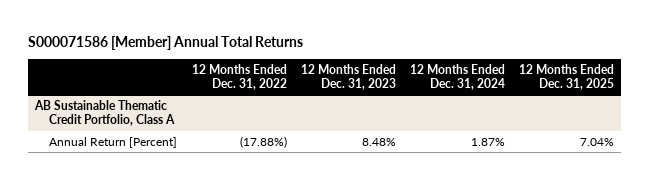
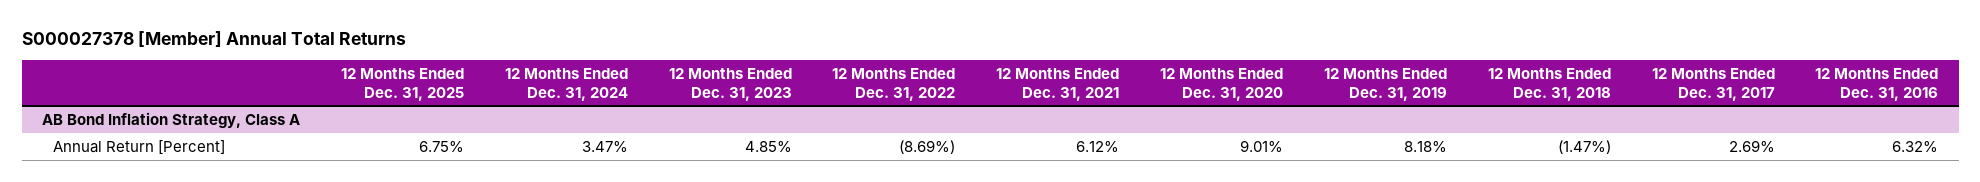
- S000071586 [Member] Annual Total Returns
+ S000027378 [Member] Annual Total Returns
- | 12 Months Ended Dec. 31, 2022 | 12 Months Ended Dec. 31, 2023 | 12 Months Ended Dec. 31, 2024 | 12 Months Ended Dec. 31, 2025
+ | 12 Months Ended Dec. 31, 2025 | 12 Months Ended Dec. 31, 2024 | 12 Months Ended Dec. 31, 2023 | 12 Months Ended Dec. 31, 2022 | 12 Months Ended Dec. 31, 2021 | 12 Months Ended Dec. 31, 2020 | 12 Months Ended Dec. 31, 2019 | 12 Months Ended Dec. 31, 2018 | 12 Months Ended Dec. 31, 2017 | 12 Months Ended Dec. 31, 2016
- AB Sustainable Thematic Credit Portfolio, Class A
- Annual Return [Percent] | (17.88%) | 8.48% | 1.87% | 7.04%
+ AB Bond Inflation Strategy, Class A
+ Annual Return [Percent] | 6.75% | 3.47% | 4.85% | (8.69%) | 6.12% | 9.01% | 8.18% | (1.47%) | 2.69% | 6.32%

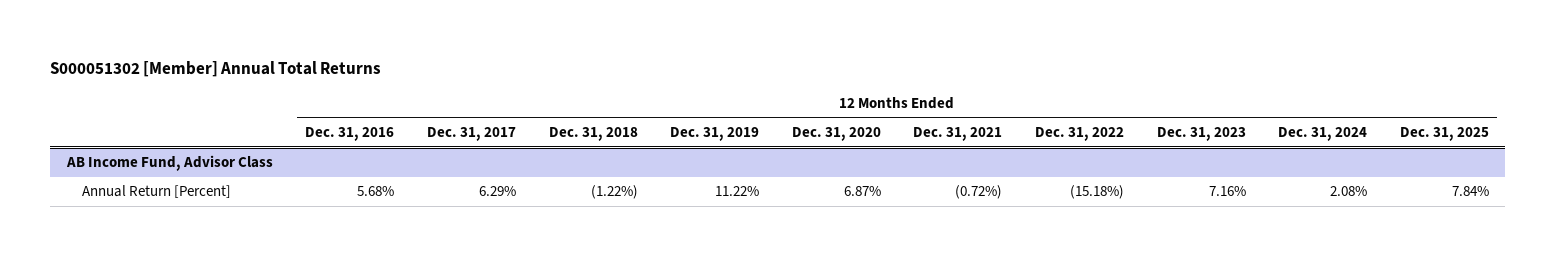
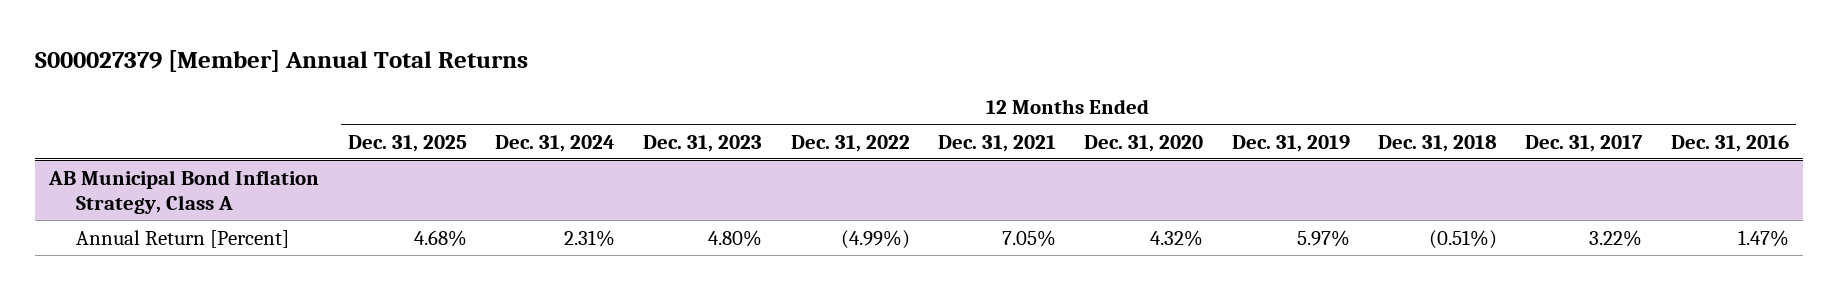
- S000051302 [Member] Annual Total Returns
+ S000027379 [Member] Annual Total Returns
- | 12 Months Ended Dec. 31, 2016 | 12 Months Ended Dec. 31, 2017 | 12 Months Ended Dec. 31, 2018 | 12 Months Ended Dec. 31, 2019 | 12 Months Ended Dec. 31, 2020 | 12 Months Ended Dec. 31, 2021 | 12 Months Ended Dec. 31, 2022 | 12 Months Ended Dec. 31, 2023 | 12 Months Ended Dec. 31, 2024 | 12 Months Ended Dec. 31, 2025
+ | 12 Months Ended Dec. 31, 2025 | 12 Months Ended Dec. 31, 2024 | 12 Months Ended Dec. 31, 2023 | 12 Months Ended Dec. 31, 2022 | 12 Months Ended Dec. 31, 2021 | 12 Months Ended Dec. 31, 2020 | 12 Months Ended Dec. 31, 2019 | 12 Months Ended Dec. 31, 2018 | 12 Months Ended Dec. 31, 2017 | 12 Months Ended Dec. 31, 2016
- AB Income Fund, Advisor Class
- Annual Return [Percent] | 5.68% | 6.29% | (1.22%) | 11.22% | 6.87% | (0.72%) | (15.18%) | 7.16% | 2.08% | 7.84%
+ AB Municipal Bond Inflation Strategy, Class A
+ Annual Return [Percent] | 4.68% | 2.31% | 4.80% | (4.99%) | 7.05% | 4.32% | 5.97% | (0.51%) | 3.22% | 1.47%

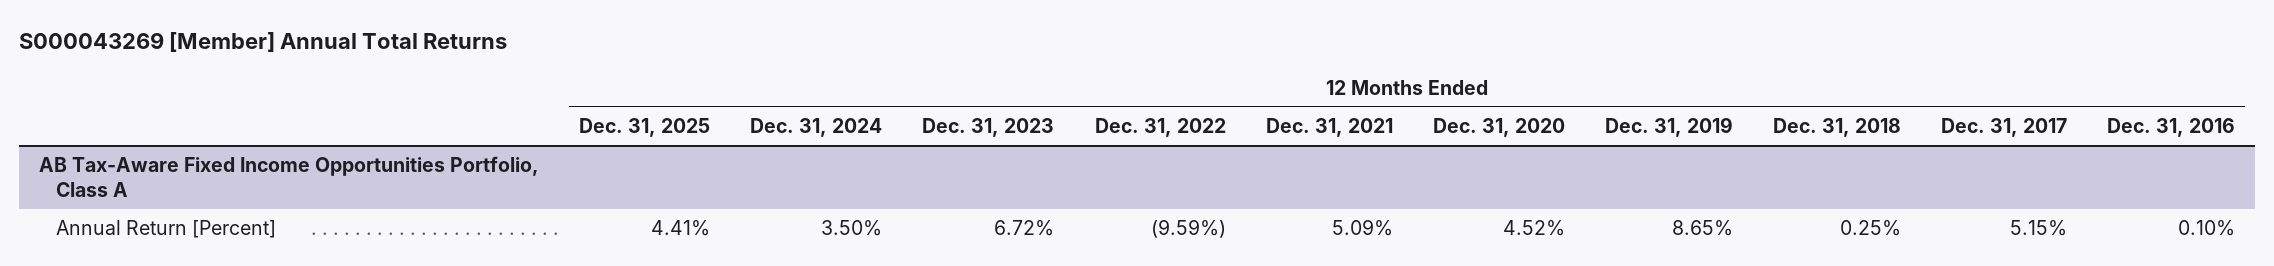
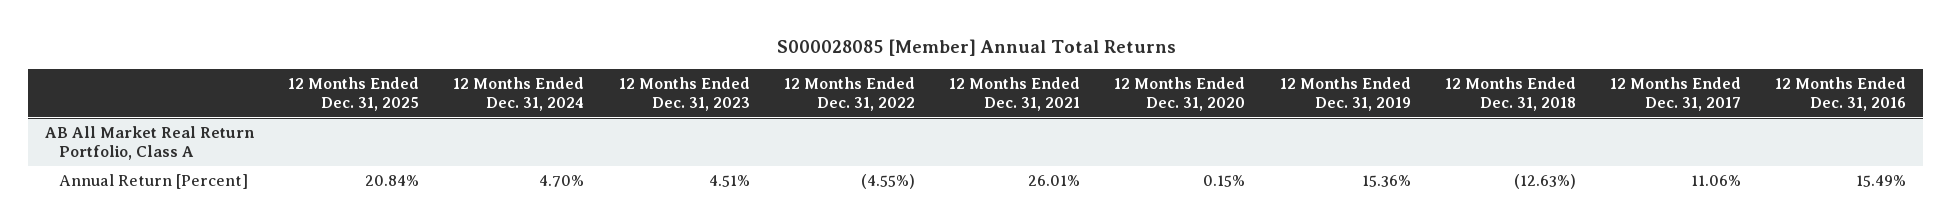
- S000043269 [Member] Annual Total Returns
+ S000028085 [Member] Annual Total Returns
- AB Tax-Aware Fixed Income Opportunities Portfolio, Class A
- Annual Return [Percent] | 4.41% | 3.50% | 6.72% | (9.59%) | 5.09% | 4.52% | 8.65% | 0.25% | 5.15% | 0.10%
+ AB All Market Real Return Portfolio, Class A
+ Annual Return [Percent] | 20.84% | 4.70% | 4.51% | (4.55%) | 26.01% | 0.15% | 15.36% | (12.63%) | 11.06% | 15.49%

